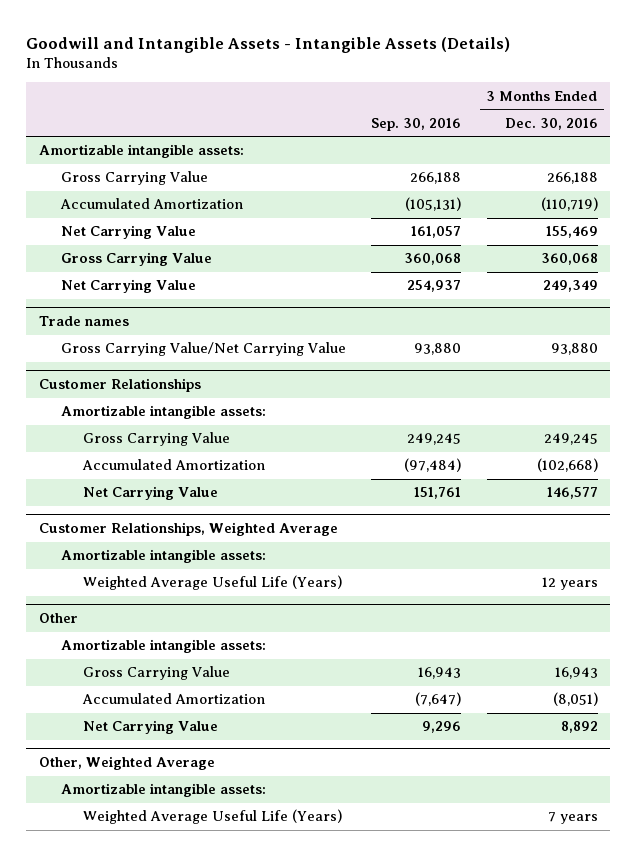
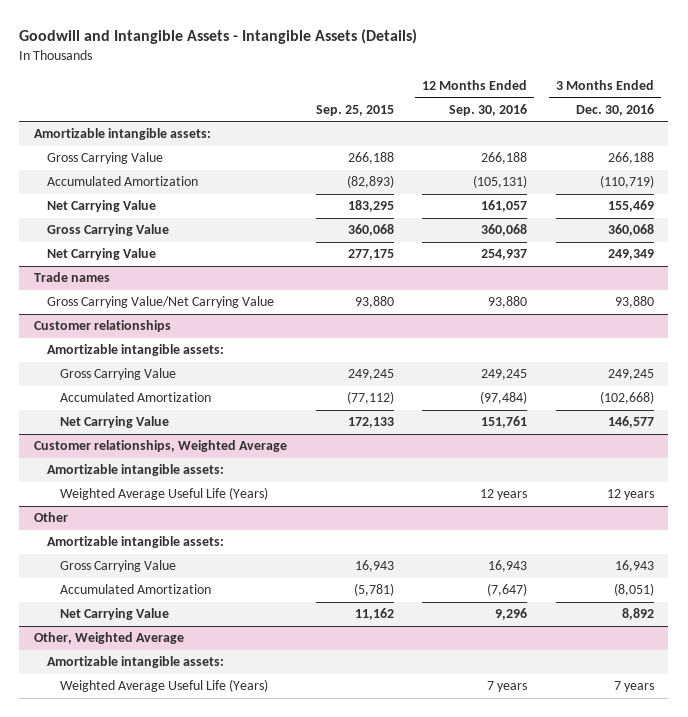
- | Sep. 30, 2016 | 3 Months Ended Dec. 30, 2016
+ | Sep. 25, 2015 | 12 Months Ended Sep. 30, 2016 | 3 Months Ended Dec. 30, 2016
- Customer Relationships
+ Customer relationships
- Customer Relationships, Weighted Average
+ Customer relationships, Weighted Average

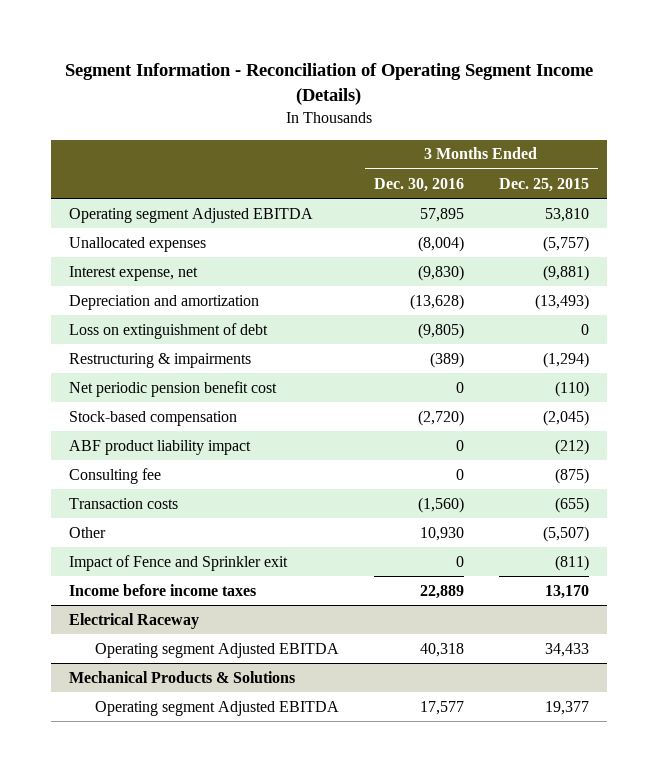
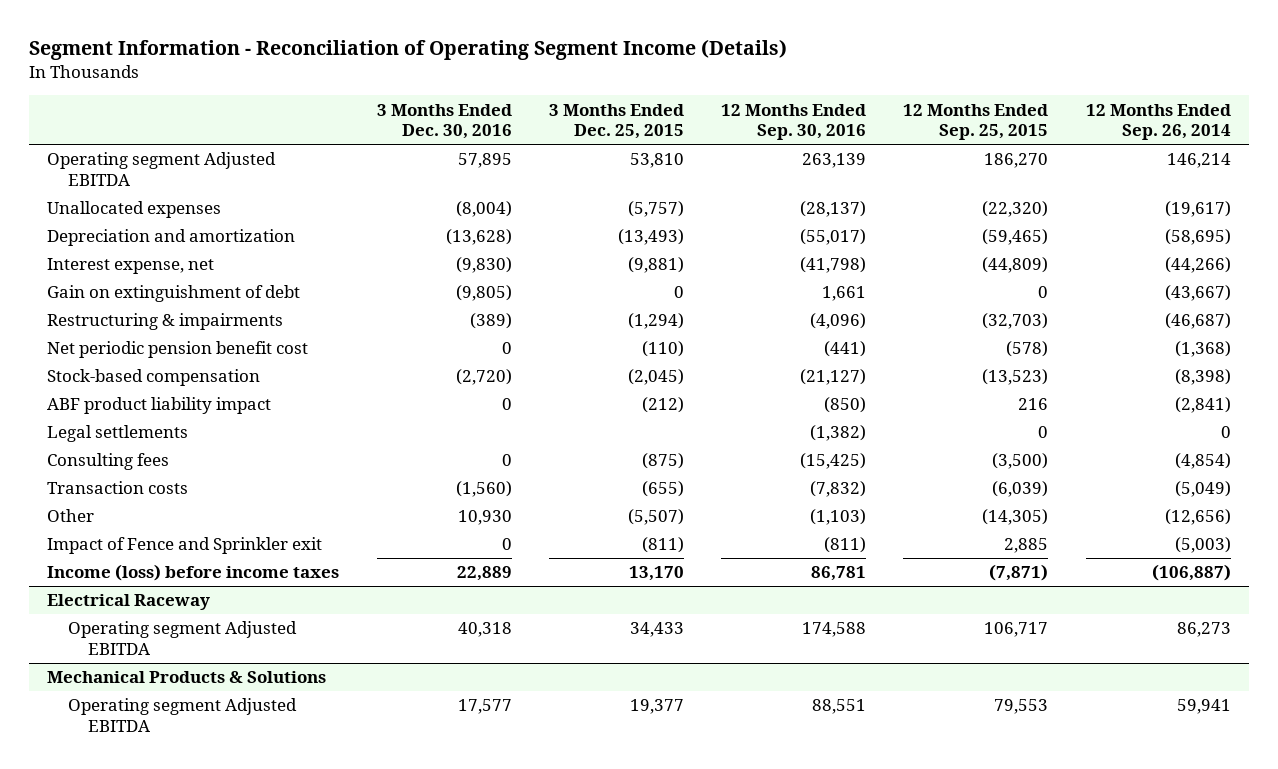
- | 3 Months Ended Dec. 30, 2016 | 3 Months Ended Dec. 25, 2015
+ | 3 Months Ended Dec. 30, 2016 | 3 Months Ended Dec. 25, 2015 | 12 Months Ended Sep. 30, 2016 | 12 Months Ended Sep. 25, 2015 | 12 Months Ended Sep. 26, 2014
- Loss on extinguishment of debt | (9,805) | 0
moved down: Interest expense, net | (9,830) | (9,881) | (41,798) | (44,809) | (44,266)
+ Gain on extinguishment of debt | (9,805) | 0 | 1,661 | 0 | (43,667)
- Consulting fee | 0 | (875)
+ Legal settlements | | | (1,382) | 0 | 0
+ Consulting fees | 0 | (875) | (15,425) | (3,500) | (4,854)
- Income before income taxes | 22,889 | 13,170
+ Income (loss) before income taxes | 22,889 | 13,170 | 86,781 | (7,871) | (106,887)

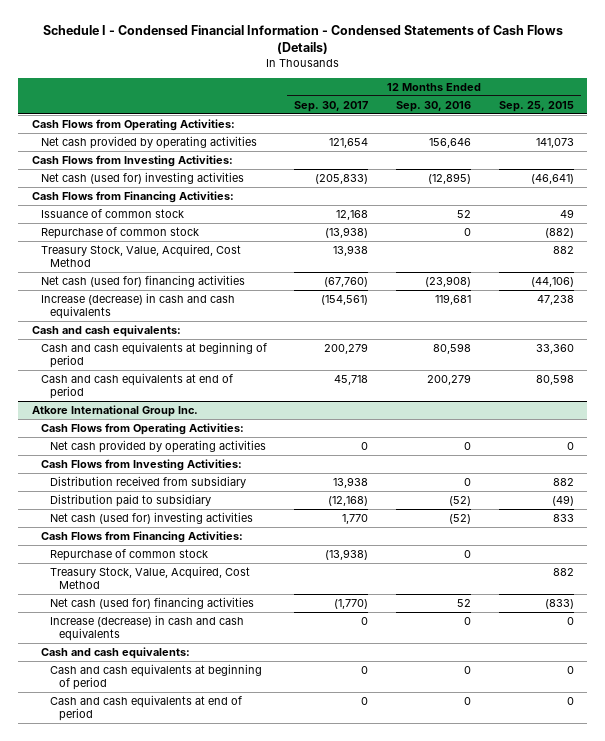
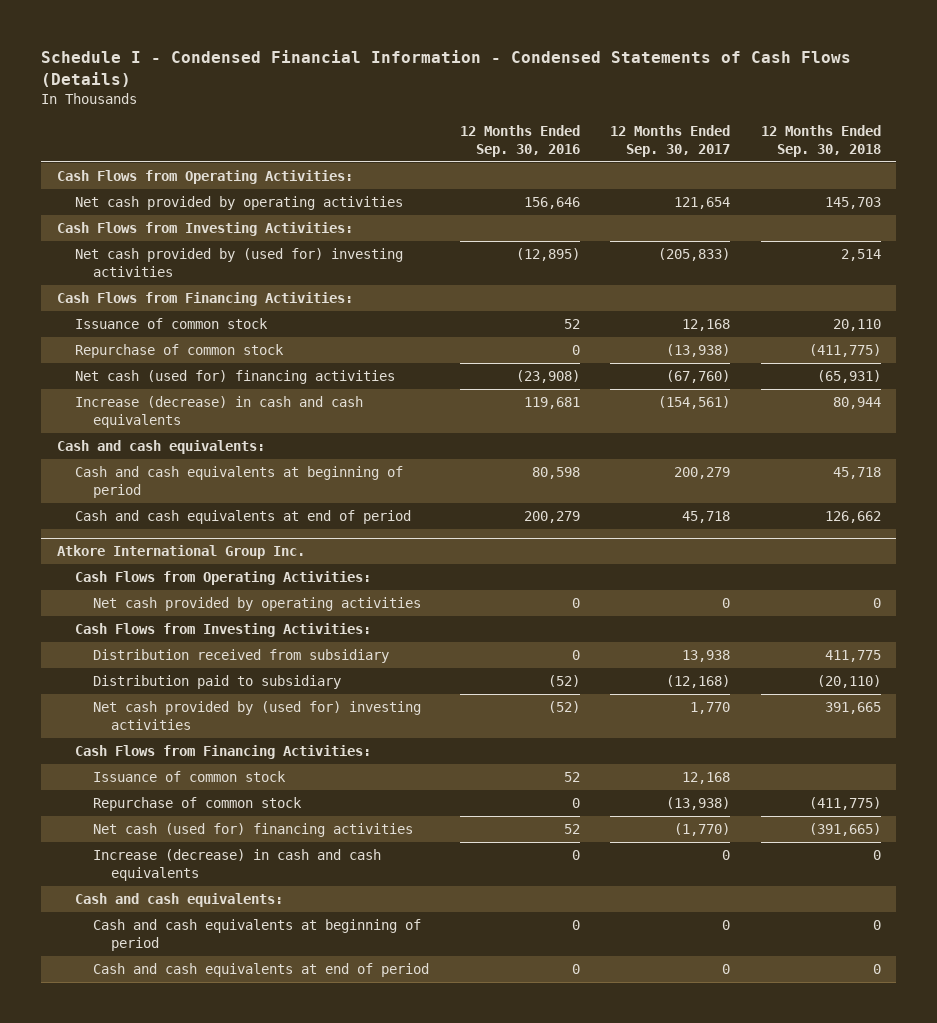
- | 12 Months Ended Sep. 30, 2017 | 12 Months Ended Sep. 30, 2016 | 12 Months Ended Sep. 25, 2015
+ | 12 Months Ended Sep. 30, 2016 | 12 Months Ended Sep. 30, 2017 | 12 Months Ended Sep. 30, 2018
- Net cash (used for) investing activities | (205,833) | (12,895) | (46,641)
+ Net cash provided by (used for) investing activities | (12,895) | (205,833) | 2,514
- Treasury Stock, Value, Acquired, Cost Method | 13,938 | | 882
@ Atkore International Group Inc.
- Net cash (used for) investing activities | 1,770 | (52) | 833
+ Net cash provided by (used for) investing activities | (52) | 1,770 | 391,665
+ Issuance of common stock | 52 | 12,168 |
- Treasury Stock, Value, Acquired, Cost Method | | | 882

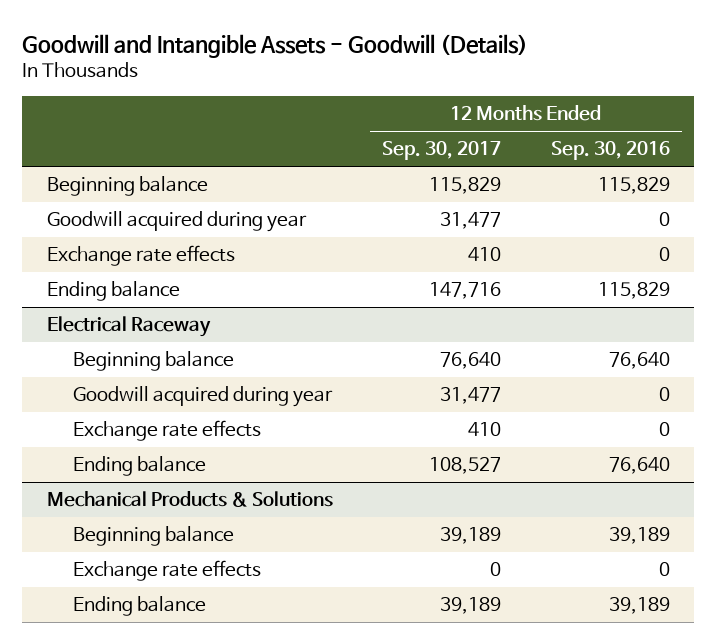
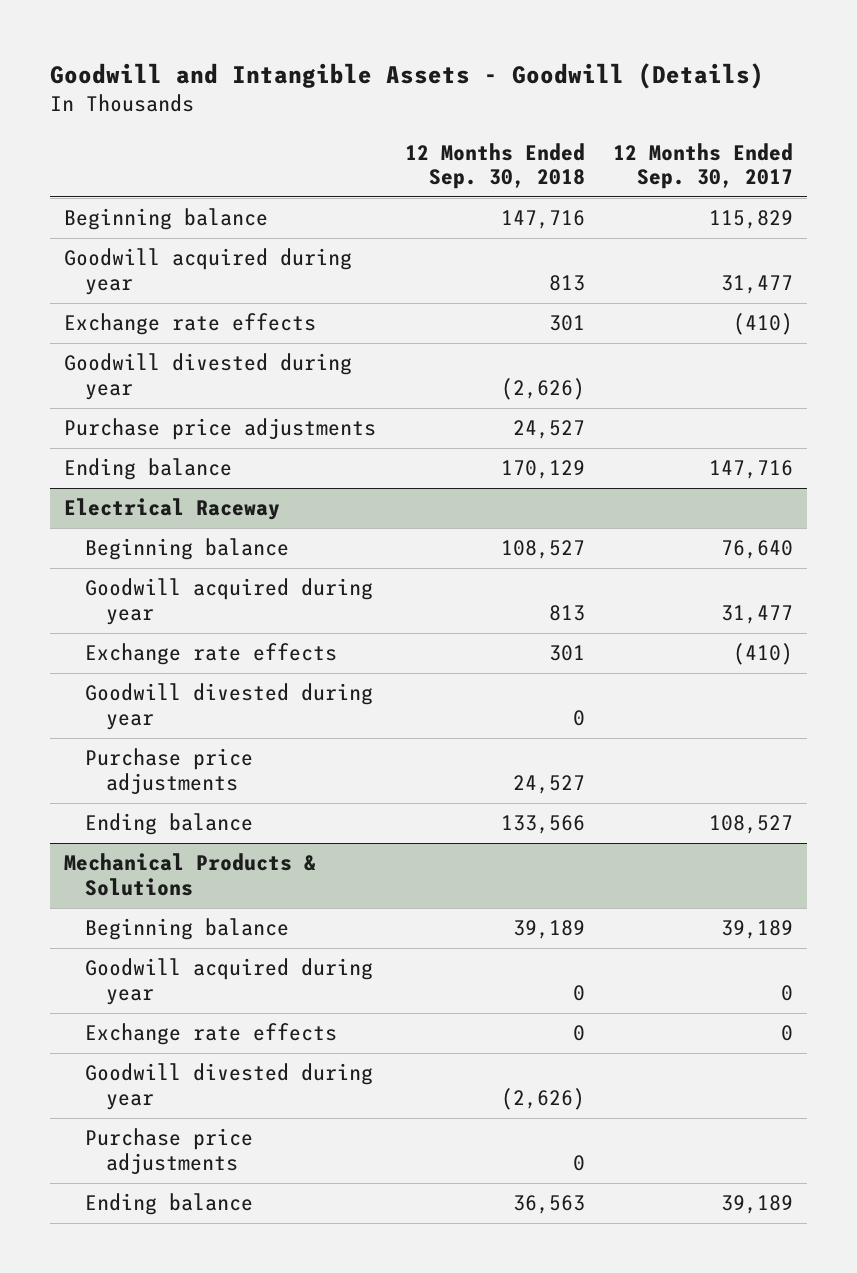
- | 12 Months Ended Sep. 30, 2017 | 12 Months Ended Sep. 30, 2016
+ | 12 Months Ended Sep. 30, 2018 | 12 Months Ended Sep. 30, 2017
- Exchange rate effects | 410 | 0
+ Exchange rate effects | 301 | (410)
+ Goodwill divested during year | (2,626) |
+ Purchase price adjustments | 24,527 |
@ Electrical Raceway
- Exchange rate effects | 410 | 0
+ Exchange rate effects | 301 | (410)
+ Goodwill divested during year | 0 |
+ Purchase price adjustments | 24,527 |
@ Mechanical Products & Solutions
+ Goodwill acquired during year | 0 | 0
+ Goodwill divested during year | (2,626) |
+ Purchase price adjustments | 0 |

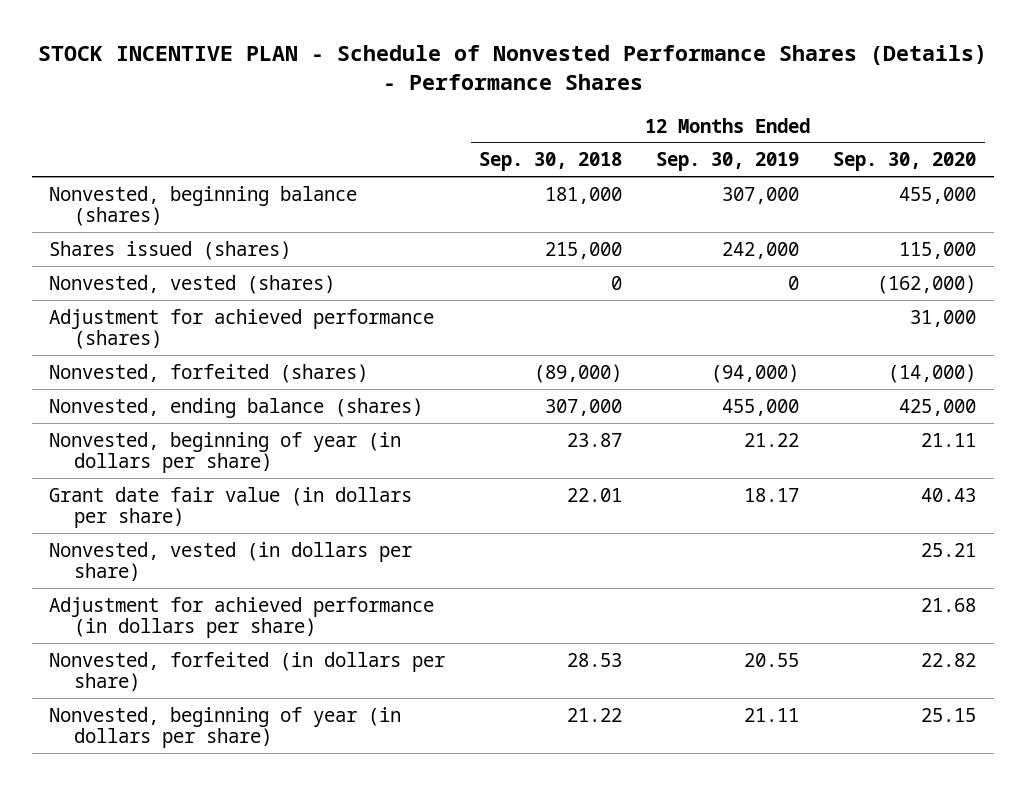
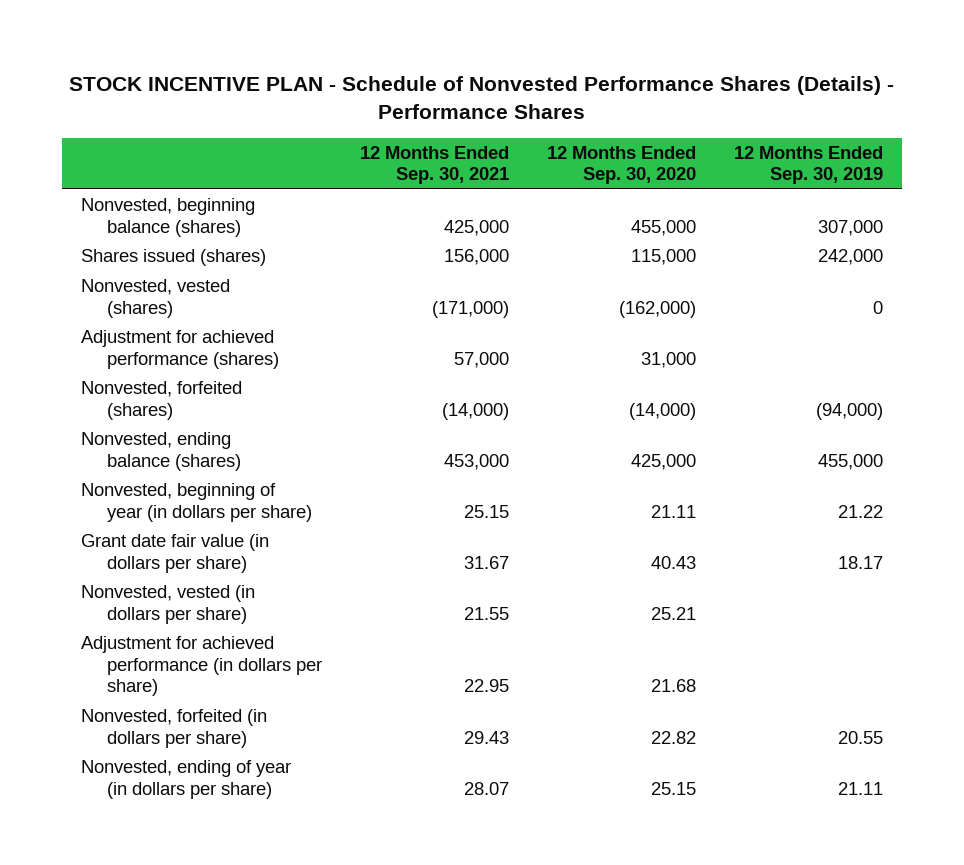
- | 12 Months Ended Sep. 30, 2018 | 12 Months Ended Sep. 30, 2019 | 12 Months Ended Sep. 30, 2020
+ | 12 Months Ended Sep. 30, 2021 | 12 Months Ended Sep. 30, 2020 | 12 Months Ended Sep. 30, 2019
- Nonvested, beginning of year (in dollars per share) | 21.22 | 21.11 | 25.15
+ Nonvested, ending of year (in dollars per share) | 28.07 | 25.15 | 21.11

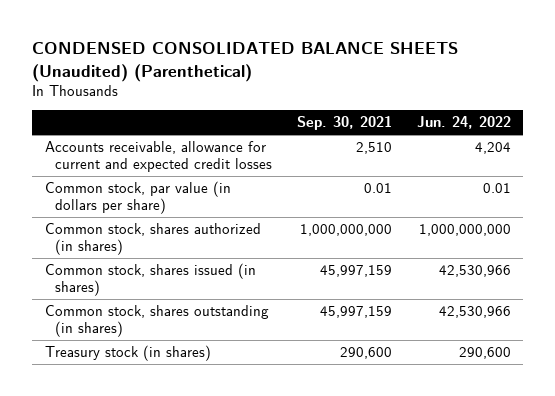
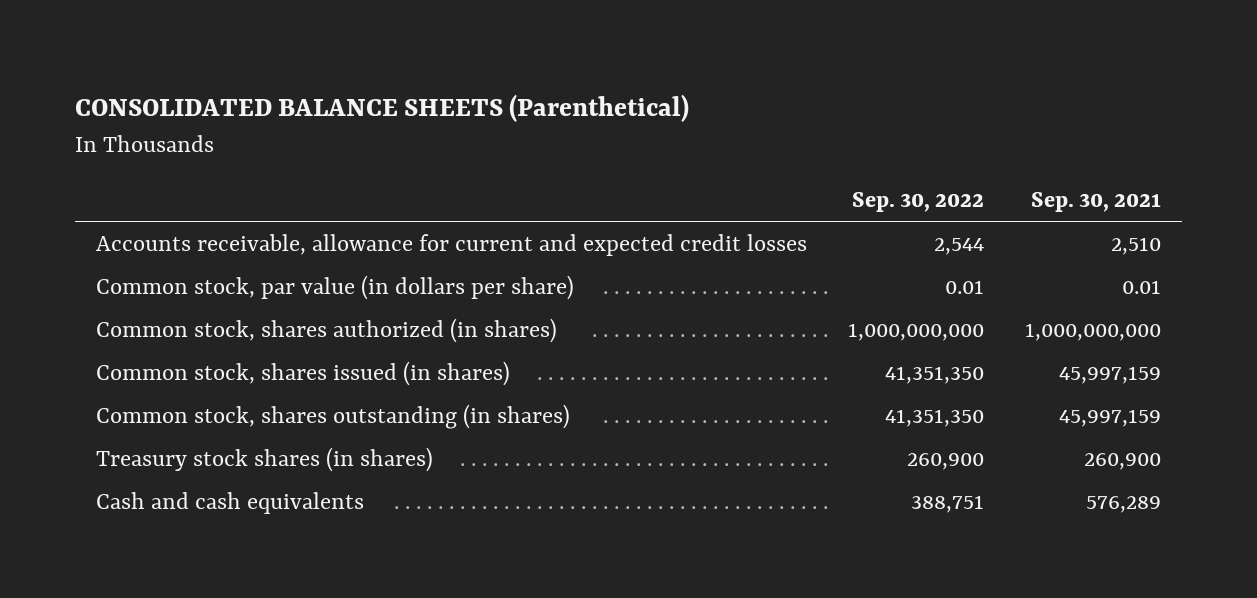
- CONDENSED CONSOLIDATED BALANCE SHEETS (Unaudited) (Parenthetical)
+ CONSOLIDATED BALANCE SHEETS (Parenthetical)
- | Sep. 30, 2021 | Jun. 24, 2022
+ | Sep. 30, 2022 | Sep. 30, 2021
- Treasury stock (in shares) | 290,600 | 290,600
+ Treasury stock shares (in shares) | 260,900 | 260,900
+ Cash and cash equivalents | 388,751 | 576,289

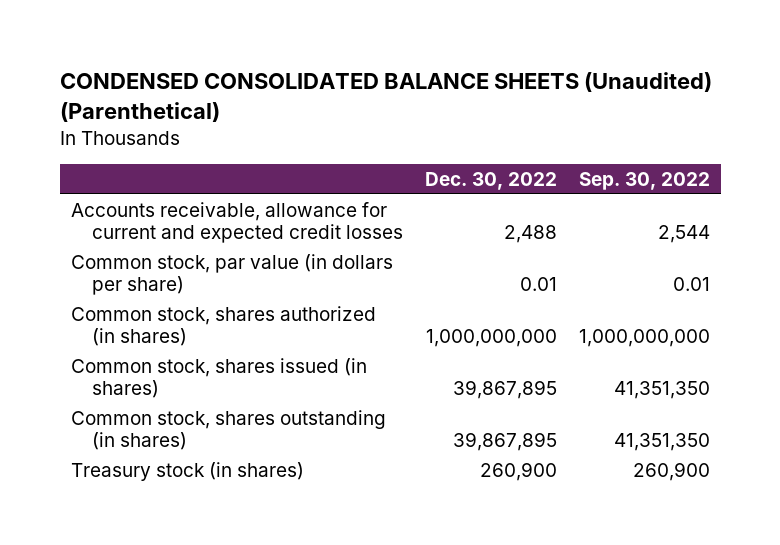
- CONSOLIDATED BALANCE SHEETS (Parenthetical)
+ CONDENSED CONSOLIDATED BALANCE SHEETS (Unaudited) (Parenthetical)
- | Sep. 30, 2022 | Sep. 30, 2021
+ | Dec. 30, 2022 | Sep. 30, 2022
- Treasury stock shares (in shares) | 260,900 | 260,900
- Cash and cash equivalents | 388,751 | 576,289
+ Treasury stock (in shares) | 260,900 | 260,900

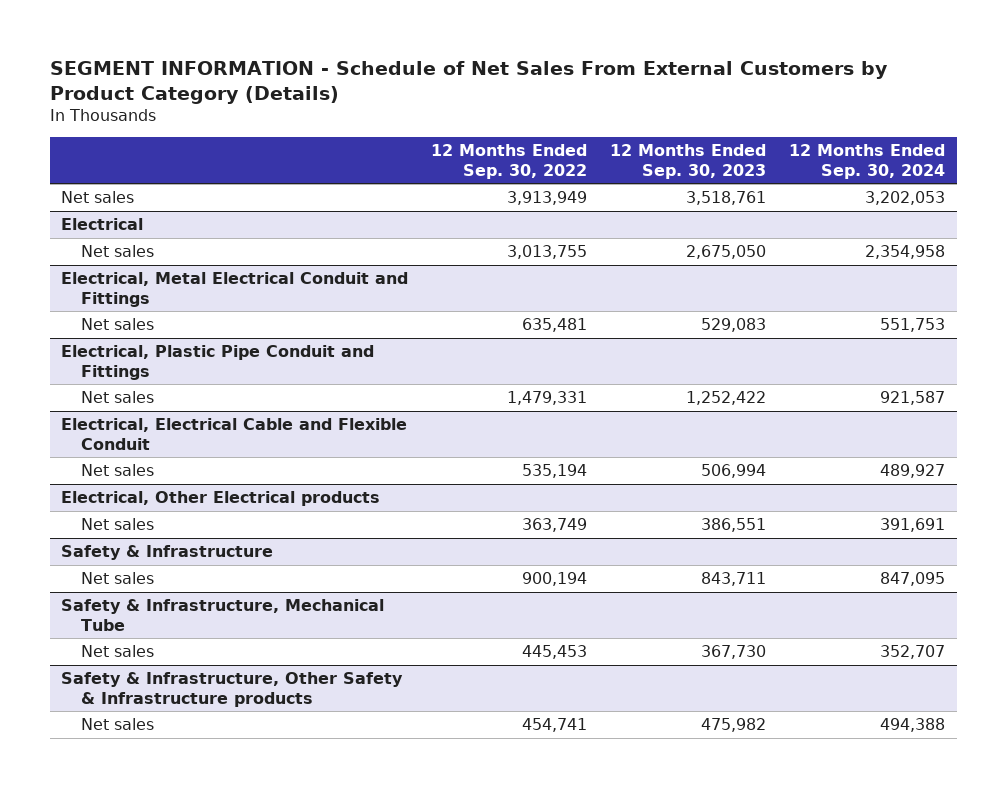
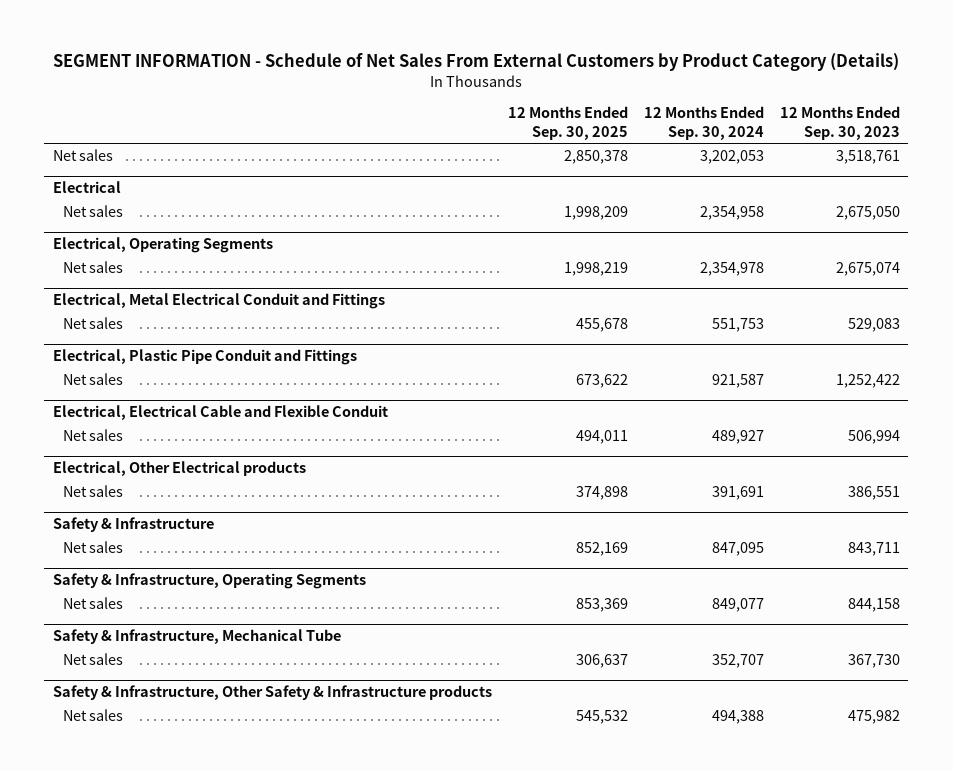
- | 12 Months Ended Sep. 30, 2022 | 12 Months Ended Sep. 30, 2023 | 12 Months Ended Sep. 30, 2024
+ | 12 Months Ended Sep. 30, 2025 | 12 Months Ended Sep. 30, 2024 | 12 Months Ended Sep. 30, 2023
+ Electrical, Operating Segments
+ Net sales | 1,998,219 | 2,354,978 | 2,675,074
+ Safety & Infrastructure, Operating Segments
+ Net sales | 853,369 | 849,077 | 844,158

